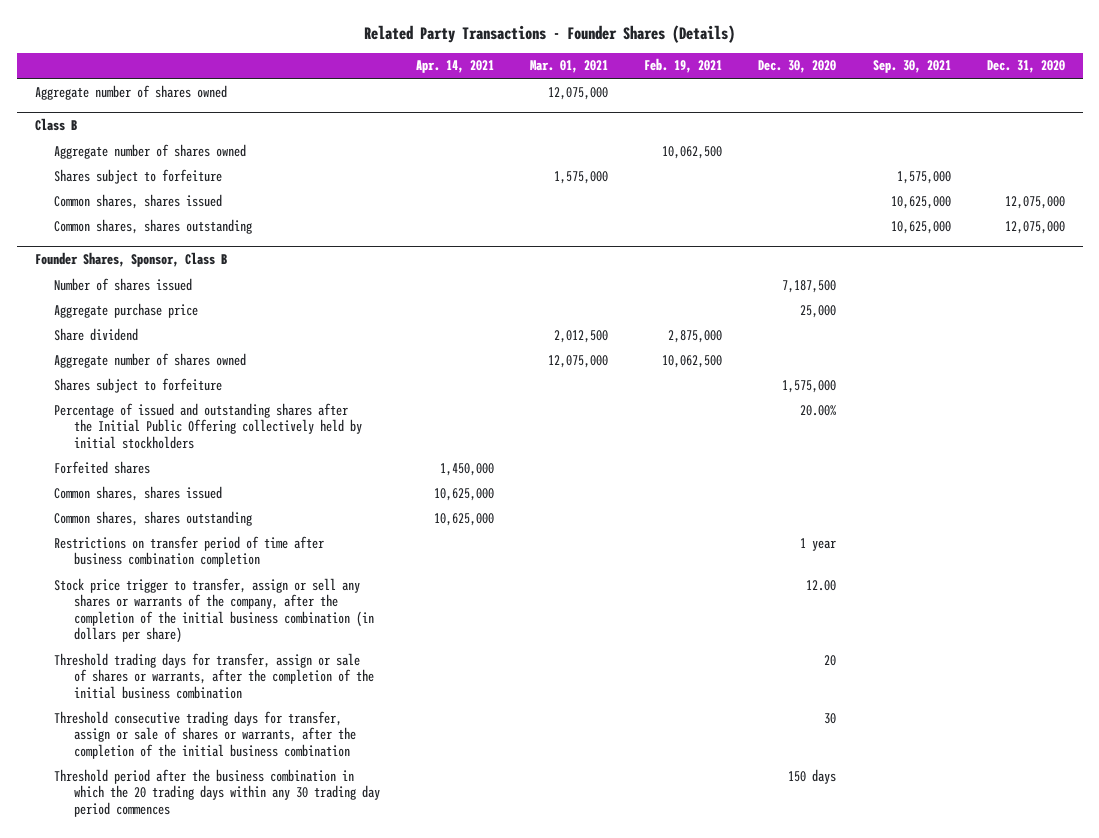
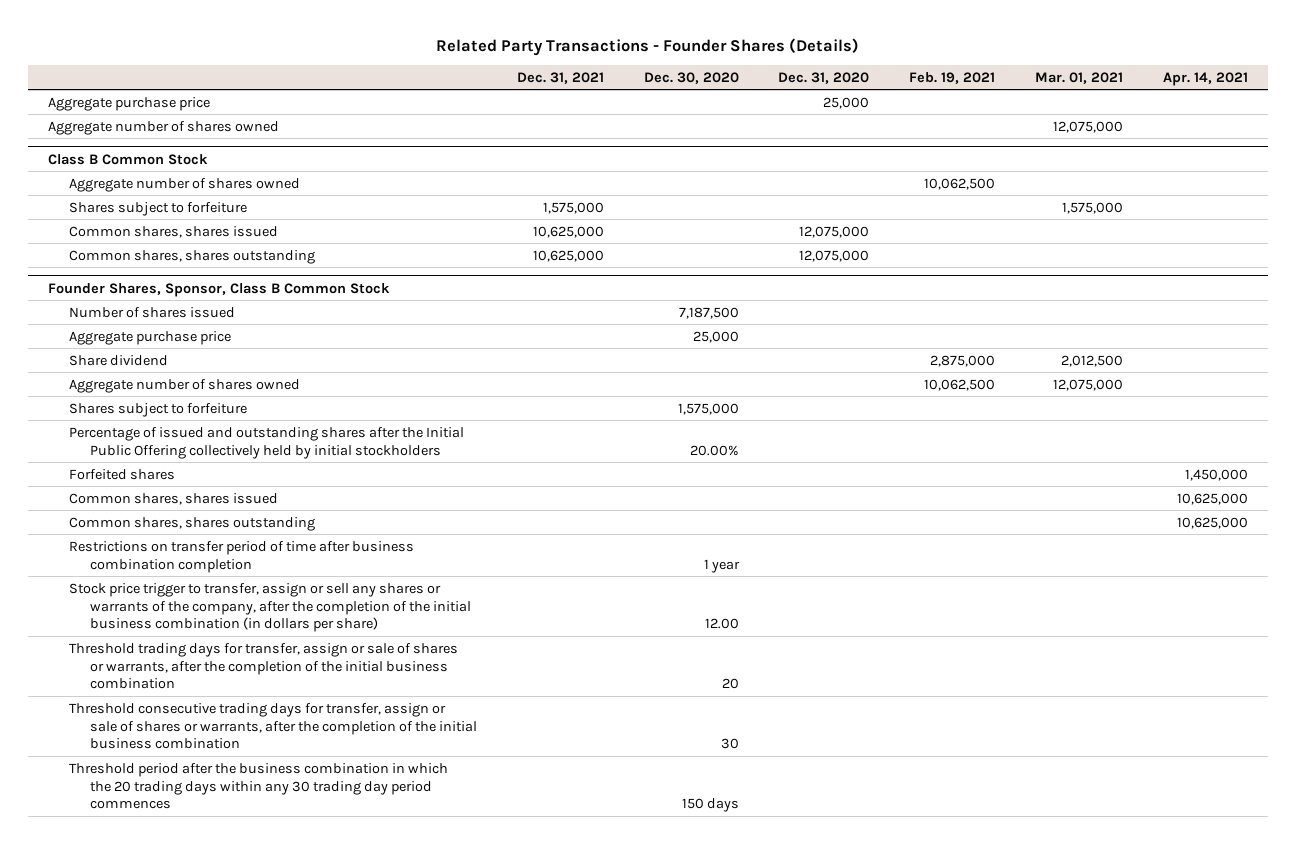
- | Apr. 14, 2021 | Mar. 01, 2021 | Feb. 19, 2021 | Dec. 30, 2020 | Sep. 30, 2021 | Dec. 31, 2020
+ | Dec. 31, 2021 | Dec. 30, 2020 | Dec. 31, 2020 | Feb. 19, 2021 | Mar. 01, 2021 | Apr. 14, 2021
+ Aggregate purchase price | | | 25,000 | | |
- Class B
+ Class B Common Stock
- Founder Shares, Sponsor, Class B
+ Founder Shares, Sponsor, Class B Common Stock

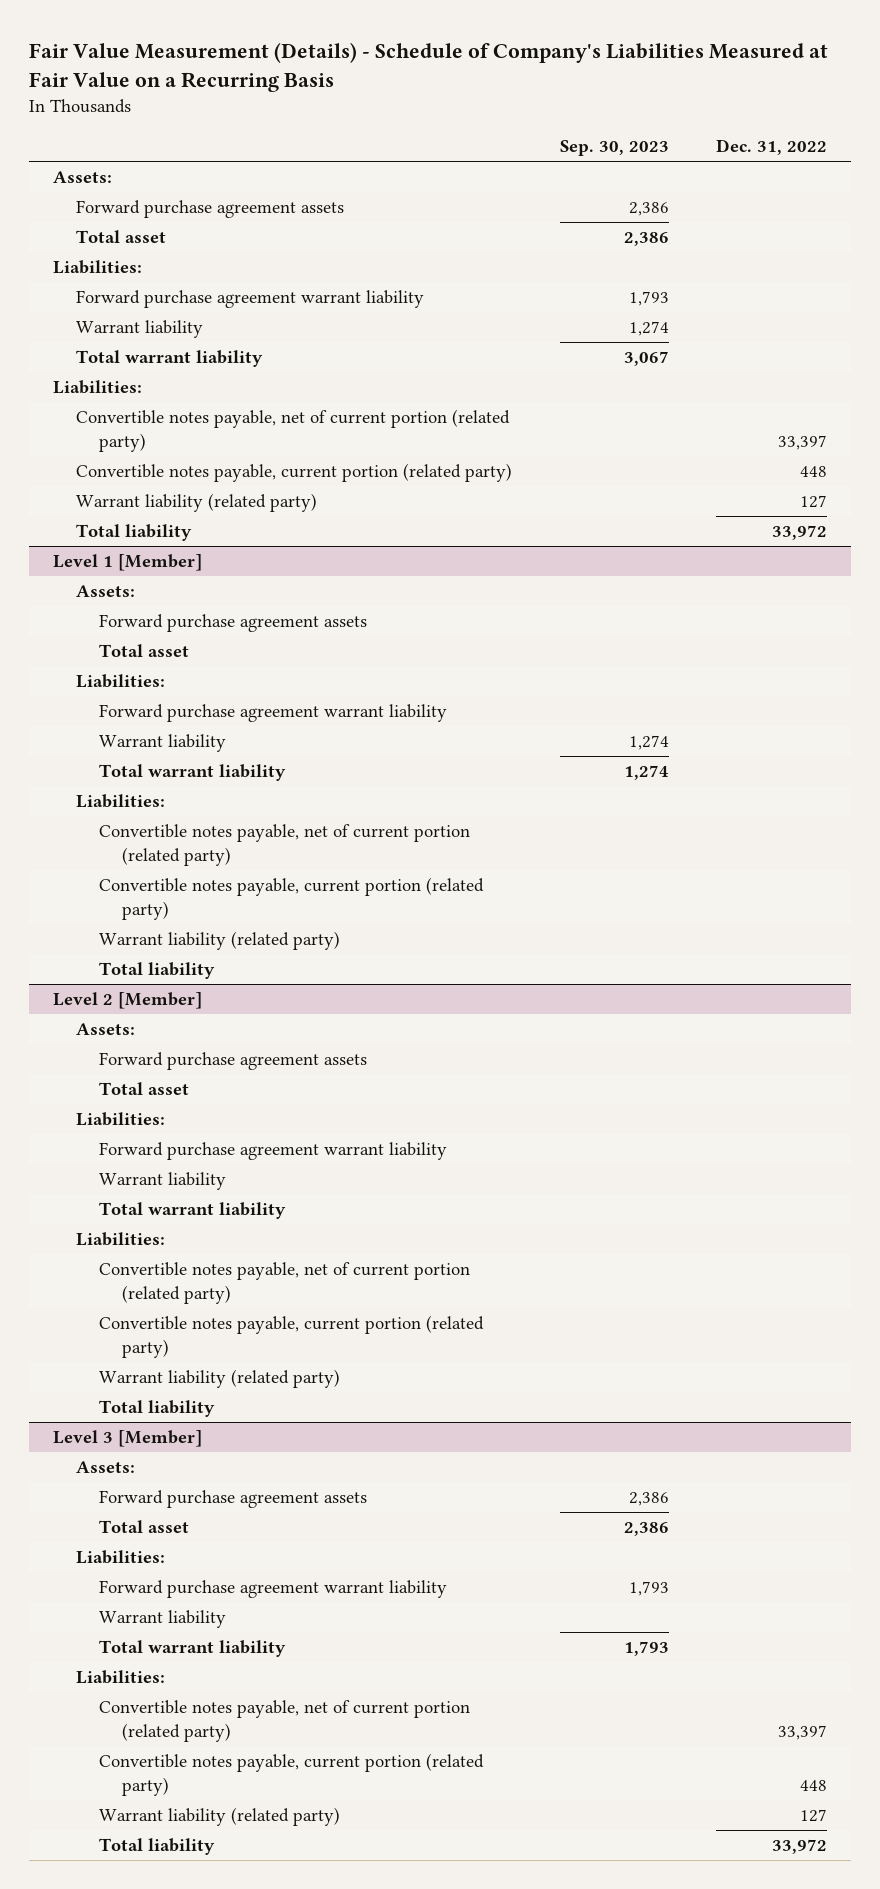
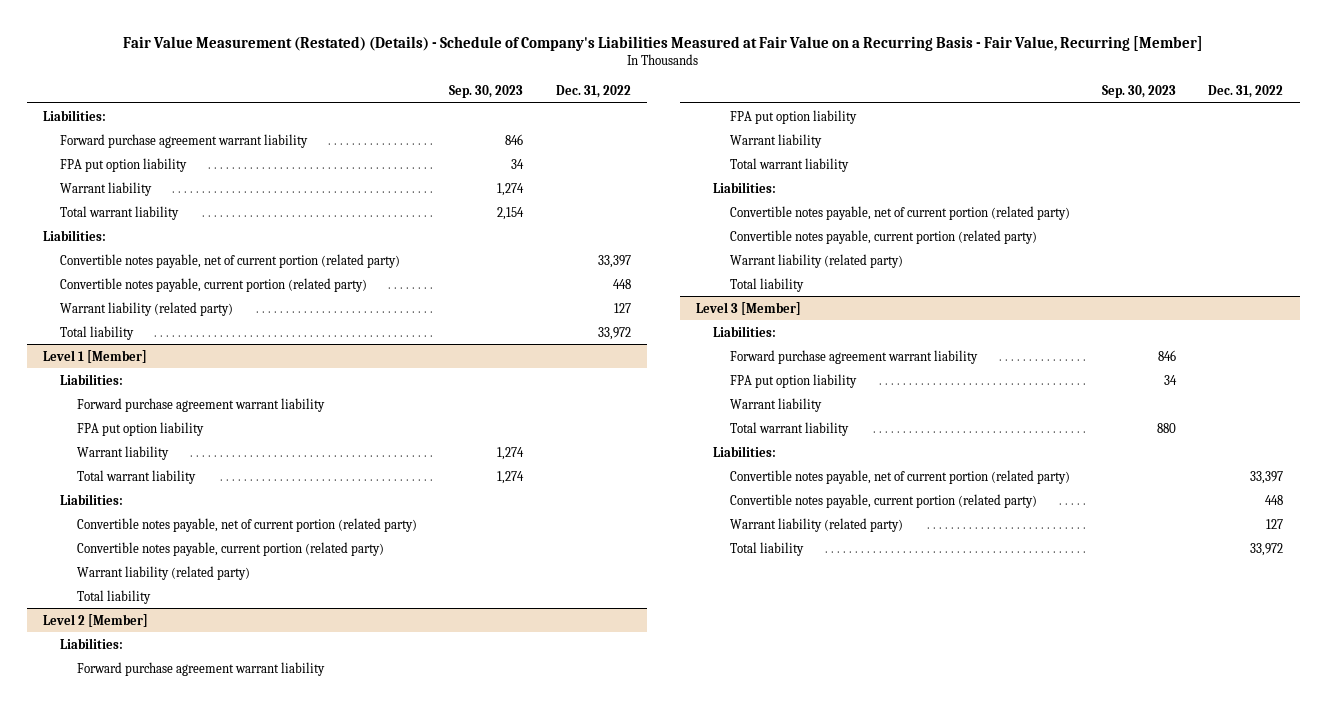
- Fair Value Measurement (Details) - Schedule of Company's Liabilities Measured at Fair Value on a Recurring Basis
+ Fair Value Measurement (Restated) (Details) - Schedule of Company's Liabilities Measured at Fair Value on a Recurring Basis - Fair Value, Recurring [Member]
- Assets:
- Forward purchase agreement assets | 2,386 |
- Total asset | 2,386 |
- Forward purchase agreement warrant liability | 1,793 |
+ Forward purchase agreement warrant liability | 846 |
+ FPA put option liability | 34 |
- Total warrant liability | 3,067 |
+ Total warrant liability | 2,154 |
@ Level 1 [Member]
- Assets:
- Forward purchase agreement assets
- Total asset
+ FPA put option liability
@ Level 2 [Member]
- Assets:
- Forward purchase agreement assets
- Total asset
+ FPA put option liability
@ Level 3 [Member]
- Assets:
- Forward purchase agreement assets | 2,386 |
- Total asset | 2,386 |
- Forward purchase agreement warrant liability | 1,793 |
+ Forward purchase agreement warrant liability | 846 |
+ FPA put option liability | 34 |
- Total warrant liability | 1,793 |
+ Total warrant liability | 880 |

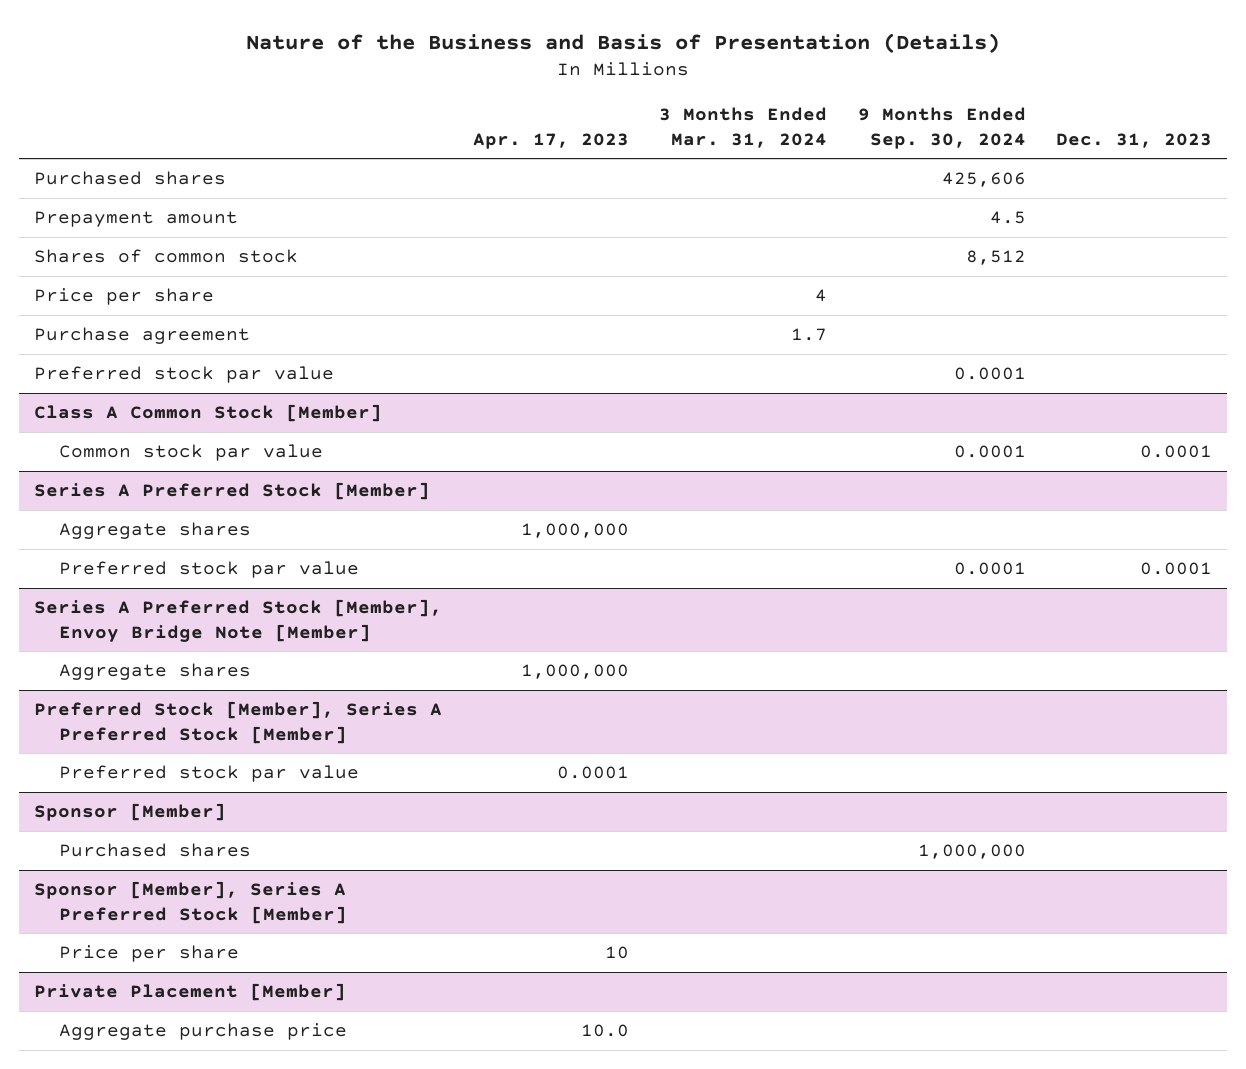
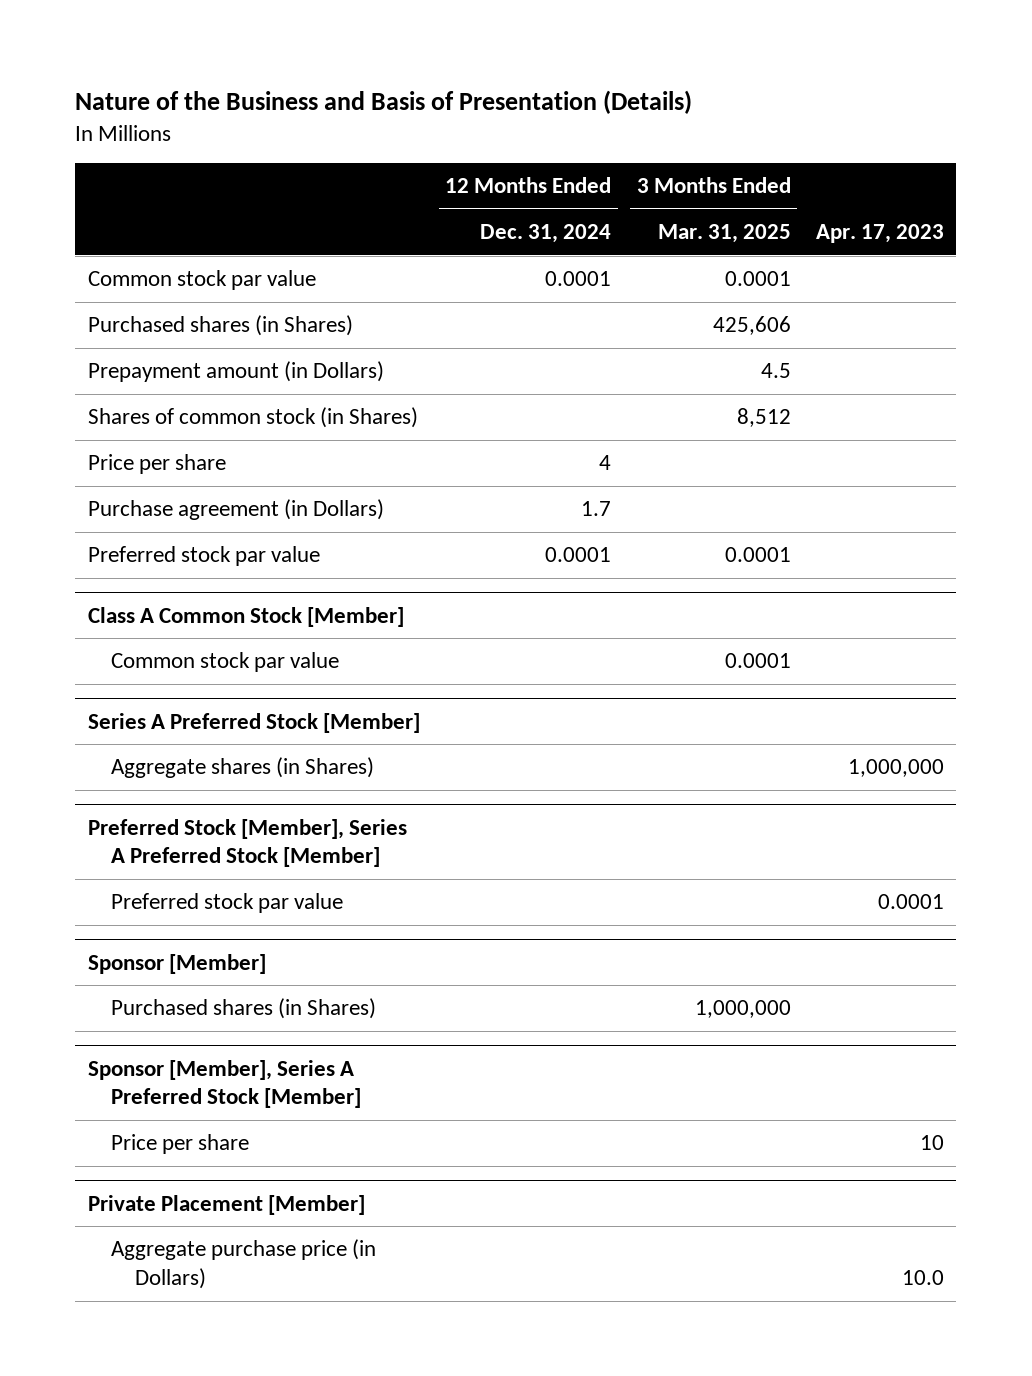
- | Apr. 17, 2023 | 3 Months Ended Mar. 31, 2024 | 9 Months Ended Sep. 30, 2024 | Dec. 31, 2023
+ | 12 Months Ended Dec. 31, 2024 | 3 Months Ended Mar. 31, 2025 | Apr. 17, 2023
- Purchased shares | | | 425,606 |
- Prepayment amount | | | 4.5 |
- Shares of common stock | | | 8,512 |
+ Common stock par value | 0.0001 | 0.0001 |
+ Purchased shares (in Shares) | | 425,606 |
+ Prepayment amount (in Dollars) | | 4.5 |
+ Shares of common stock (in Shares) | | 8,512 |
- Purchase agreement | | 1.7 | |
+ Purchase agreement (in Dollars) | 1.7 | |
@ Series A Preferred Stock [Member]
- Aggregate shares | 1,000,000 | | |
- Preferred stock par value | | | 0.0001 | 0.0001
- Series A Preferred Stock [Member], Envoy Bridge Note [Member]
- Aggregate shares | 1,000,000 | | |
@ Series A Preferred Stock [Member]
+ Aggregate shares (in Shares) | | | 1,000,000
@ Sponsor [Member]
- Purchased shares | | | 1,000,000 |
+ Purchased shares (in Shares) | | 1,000,000 |
@ Private Placement [Member]
- Aggregate purchase price | 10.0 | | |
+ Aggregate purchase price (in Dollars) | | | 10.0

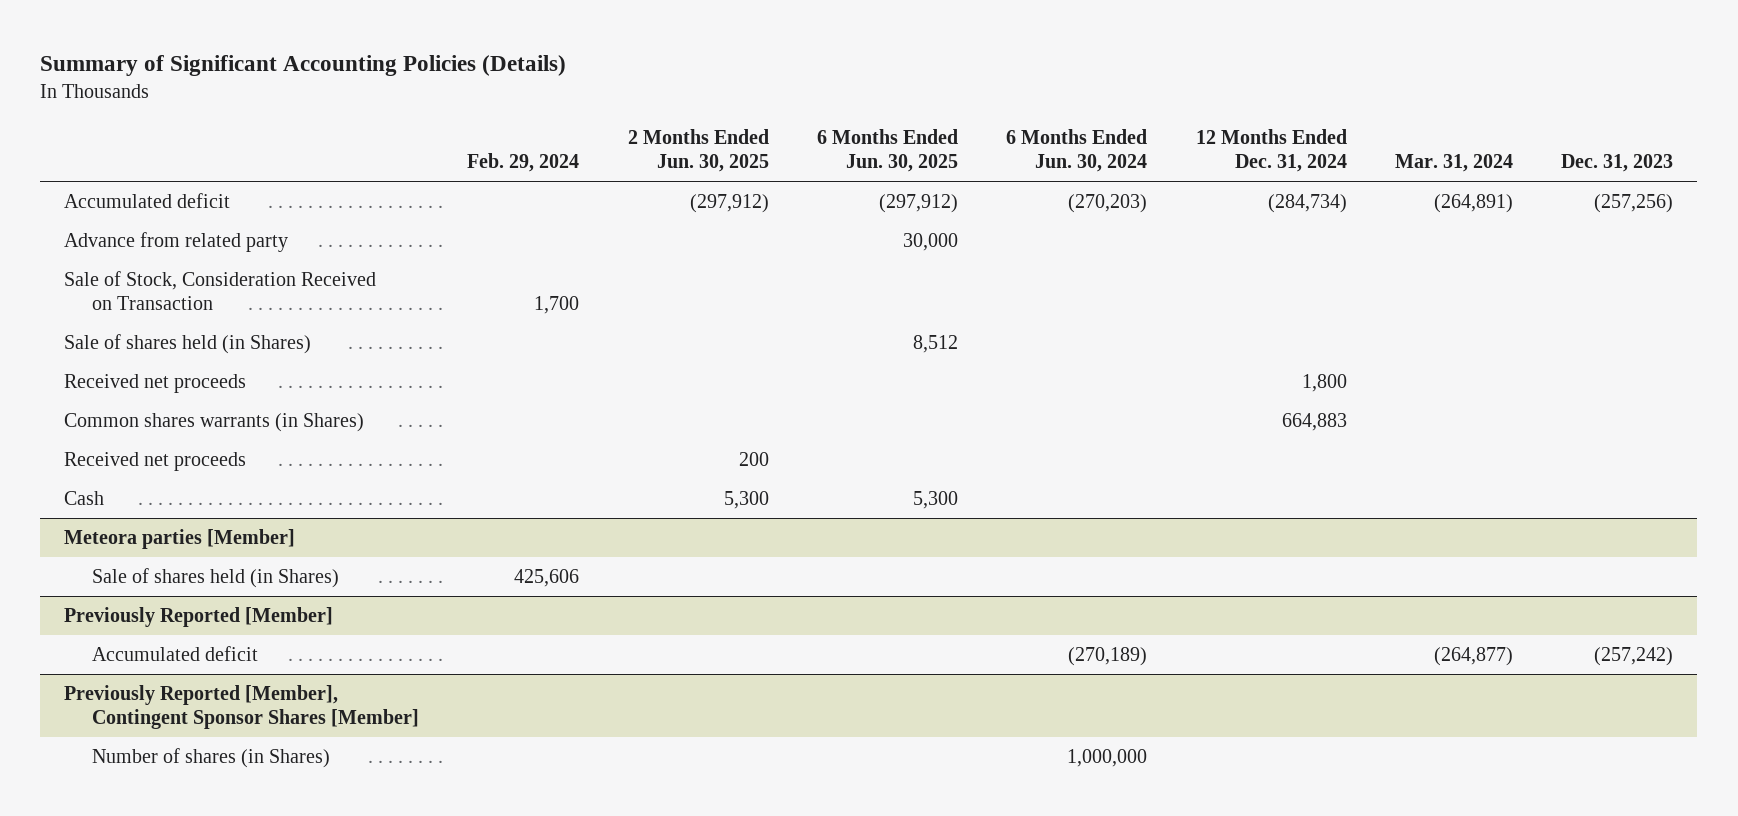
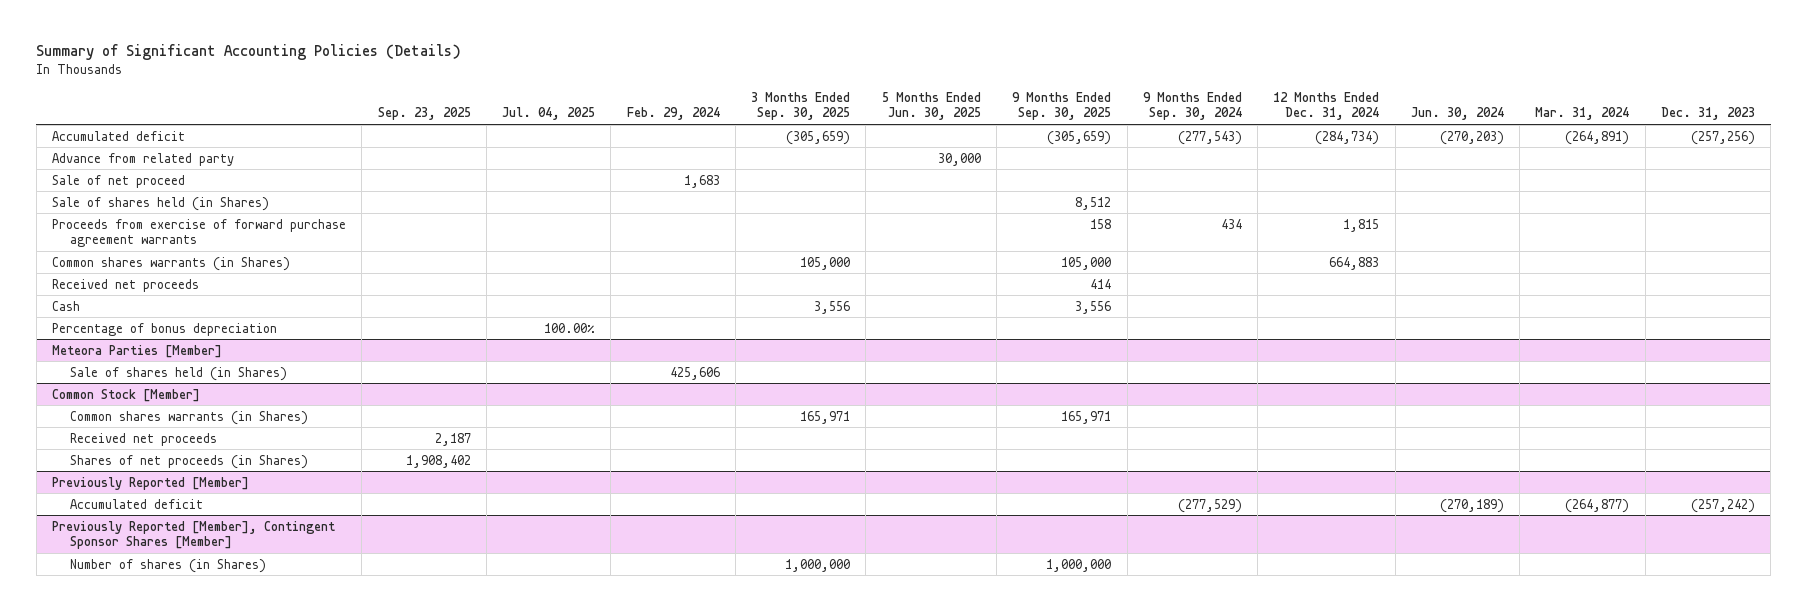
- | Feb. 29, 2024 | 2 Months Ended Jun. 30, 2025 | 6 Months Ended Jun. 30, 2025 | 6 Months Ended Jun. 30, 2024 | 12 Months Ended Dec. 31, 2024 | Mar. 31, 2024 | Dec. 31, 2023
+ | Sep. 23, 2025 | Jul. 04, 2025 | Feb. 29, 2024 | 3 Months Ended Sep. 30, 2025 | 5 Months Ended Jun. 30, 2025 | 9 Months Ended Sep. 30, 2025 | 9 Months Ended Sep. 30, 2024 | 12 Months Ended Dec. 31, 2024 | Jun. 30, 2024 | Mar. 31, 2024 | Dec. 31, 2023
- Sale of Stock, Consideration Received on Transaction | 1,700 | | | | | |
+ Sale of net proceed | | | 1,683 | | | | | | | |
- Received net proceeds | | | | | 1,800 | |
+ Proceeds from exercise of forward purchase agreement warrants | | | | | | 158 | 434 | 1,815 | | |
- Meteora parties [Member]
+ Percentage of bonus depreciation | | 100.00% | | | | | | | | |
+ Meteora Parties [Member]
+ Common Stock [Member]
+ Common shares warrants (in Shares) | | | | 165,971 | | 165,971 | | | | |
+ Received net proceeds | 2,187 | | | | | | | | | |
+ Shares of net proceeds (in Shares) | 1,908,402 | | | | | | | | | |

